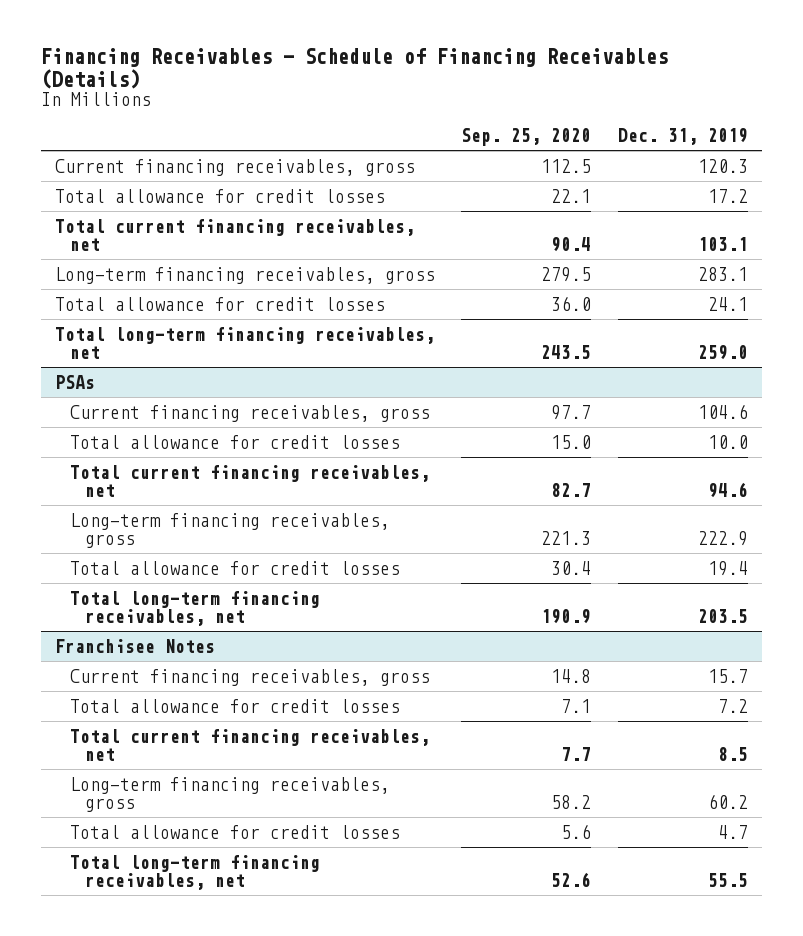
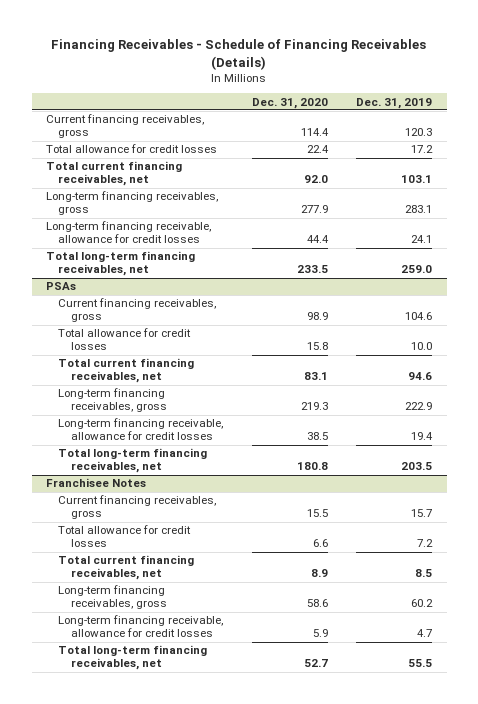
- | Sep. 25, 2020 | Dec. 31, 2019
+ | Dec. 31, 2020 | Dec. 31, 2019
- Total allowance for credit losses | 36.0 | 24.1
+ Long-term financing receivable, allowance for credit losses | 44.4 | 24.1
@ PSAs
- Total allowance for credit losses | 30.4 | 19.4
+ Long-term financing receivable, allowance for credit losses | 38.5 | 19.4
@ Franchisee Notes
- Total allowance for credit losses | 5.6 | 4.7
+ Long-term financing receivable, allowance for credit losses | 5.9 | 4.7

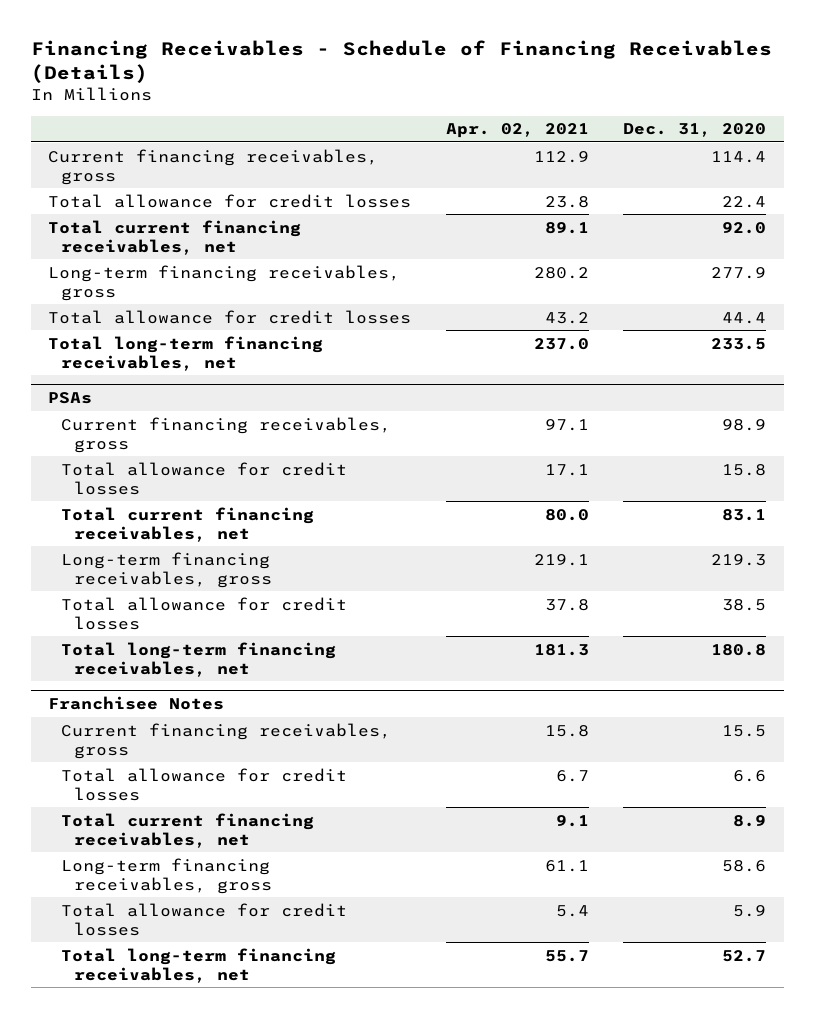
- | Dec. 31, 2020 | Dec. 31, 2019
+ | Apr. 02, 2021 | Dec. 31, 2020
- Long-term financing receivable, allowance for credit losses | 44.4 | 24.1
+ Total allowance for credit losses | 43.2 | 44.4
@ PSAs
- Long-term financing receivable, allowance for credit losses | 38.5 | 19.4
+ Total allowance for credit losses | 37.8 | 38.5
@ Franchisee Notes
- Long-term financing receivable, allowance for credit losses | 5.9 | 4.7
+ Total allowance for credit losses | 5.4 | 5.9

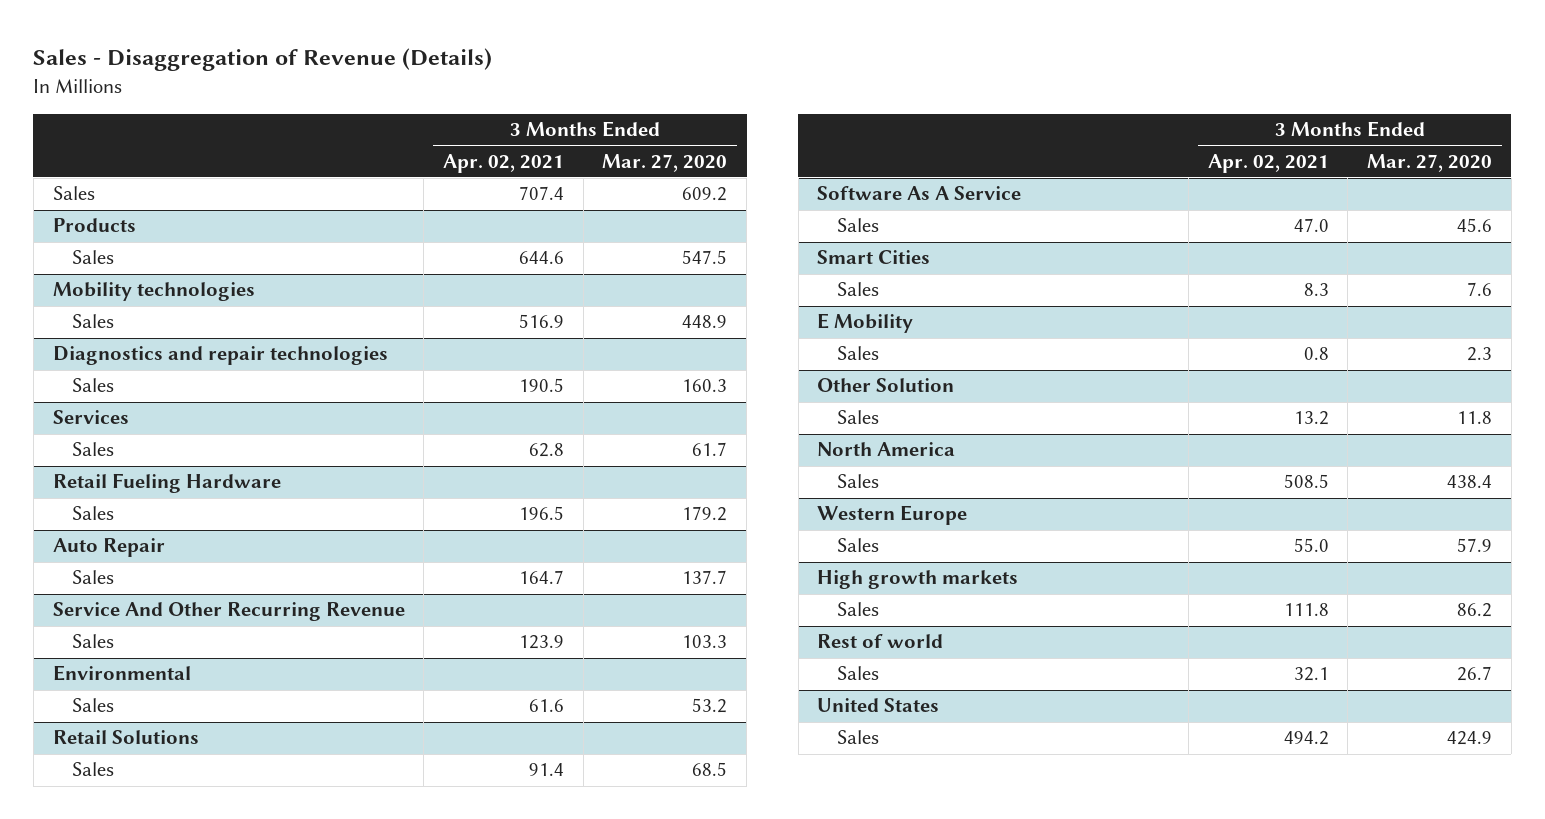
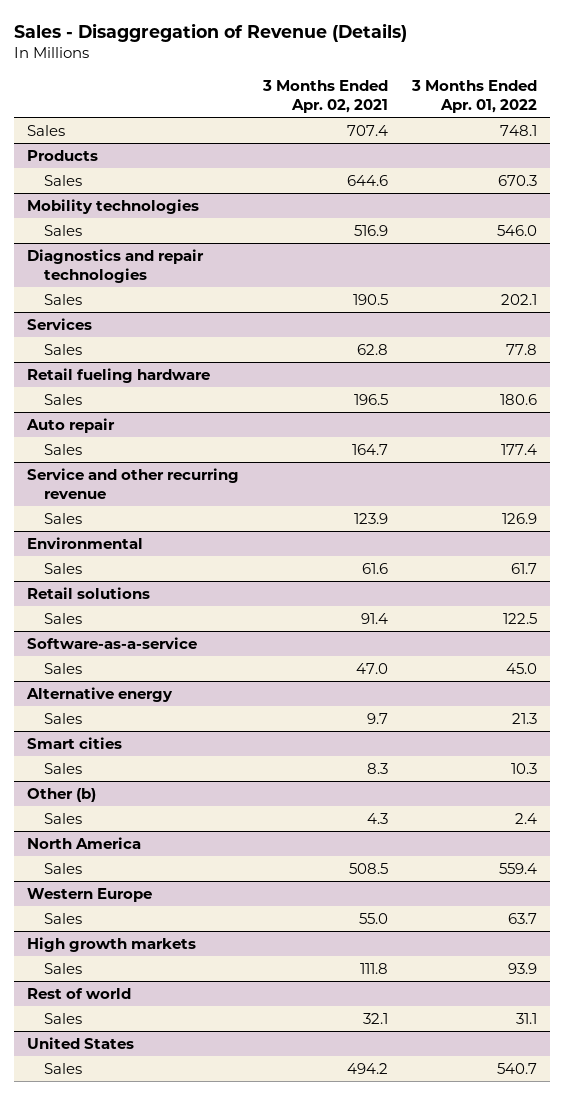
- | 3 Months Ended Apr. 02, 2021 | 3 Months Ended Mar. 27, 2020
+ | 3 Months Ended Apr. 02, 2021 | 3 Months Ended Apr. 01, 2022
- Retail Fueling Hardware
+ Retail fueling hardware
- Auto Repair
+ Auto repair
- Service And Other Recurring Revenue
+ Service and other recurring revenue
- Retail Solutions
+ Retail solutions
- Software As A Service
+ Software-as-a-service
- Smart Cities
+ Alternative energy
+ Sales | 9.7 | 21.3
+ Smart cities
- E Mobility
- Sales | 0.8 | 2.3
- Other Solution
- Sales | 13.2 | 11.8
+ Other (b)
+ Sales | 4.3 | 2.4

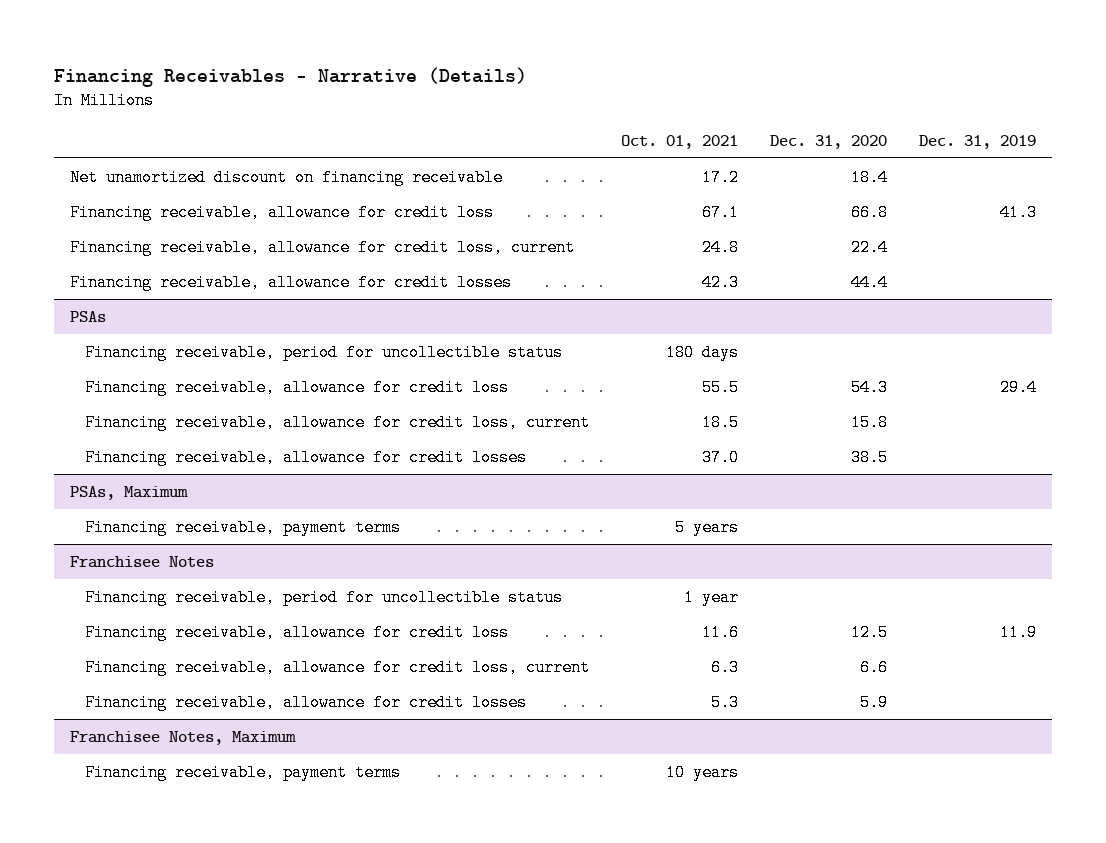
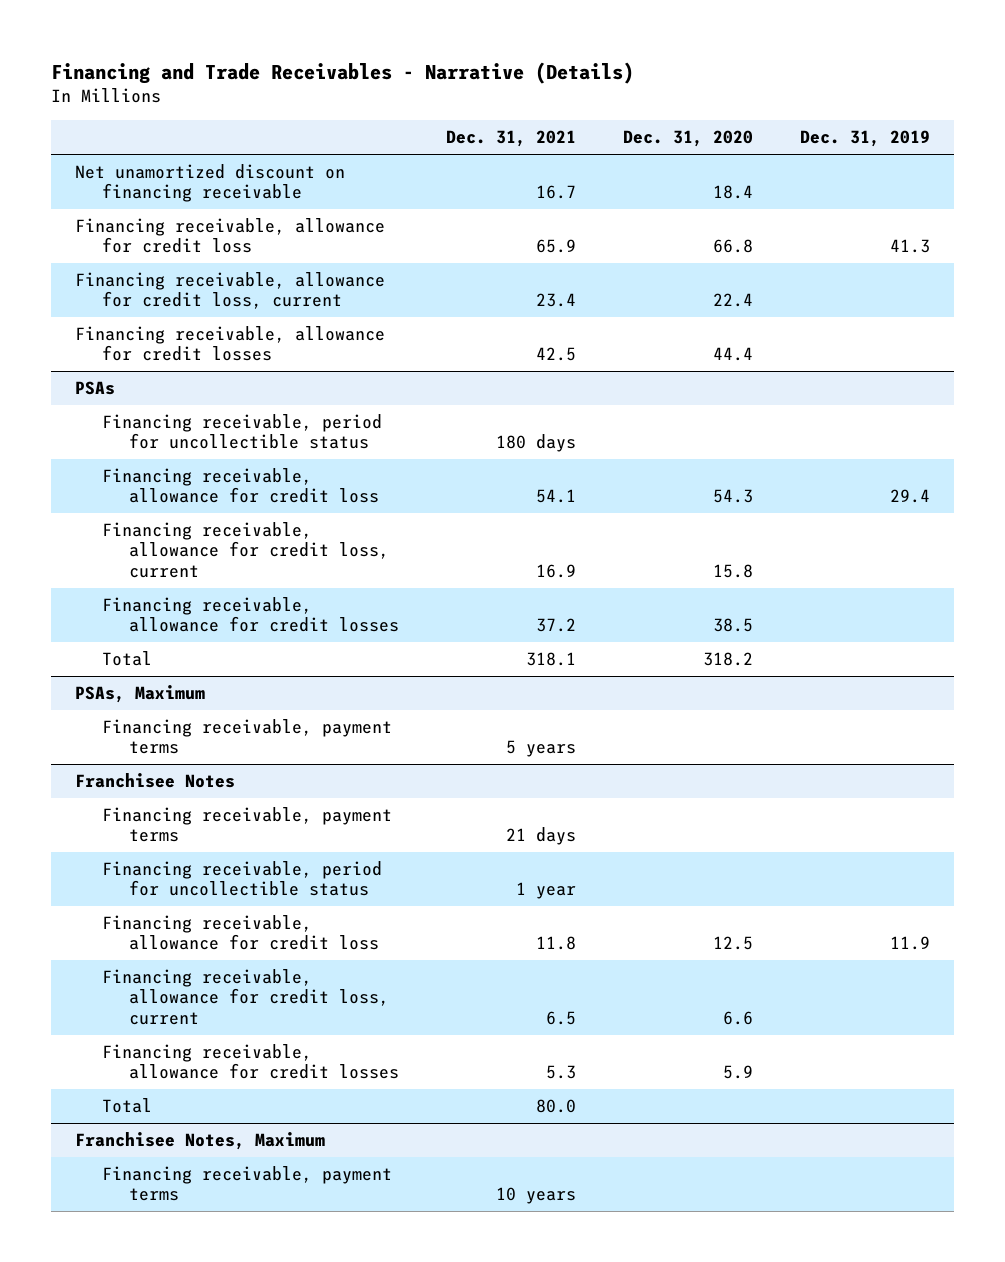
- Financing Receivables - Narrative (Details)
+ Financing and Trade Receivables - Narrative (Details)
- | Oct. 01, 2021 | Dec. 31, 2020 | Dec. 31, 2019
+ | Dec. 31, 2021 | Dec. 31, 2020 | Dec. 31, 2019
@ PSAs
+ Total | 318.1 | 318.2 |
@ Franchisee Notes
+ Financing receivable, payment terms | 21 days | |
+ Total | 80.0 | |

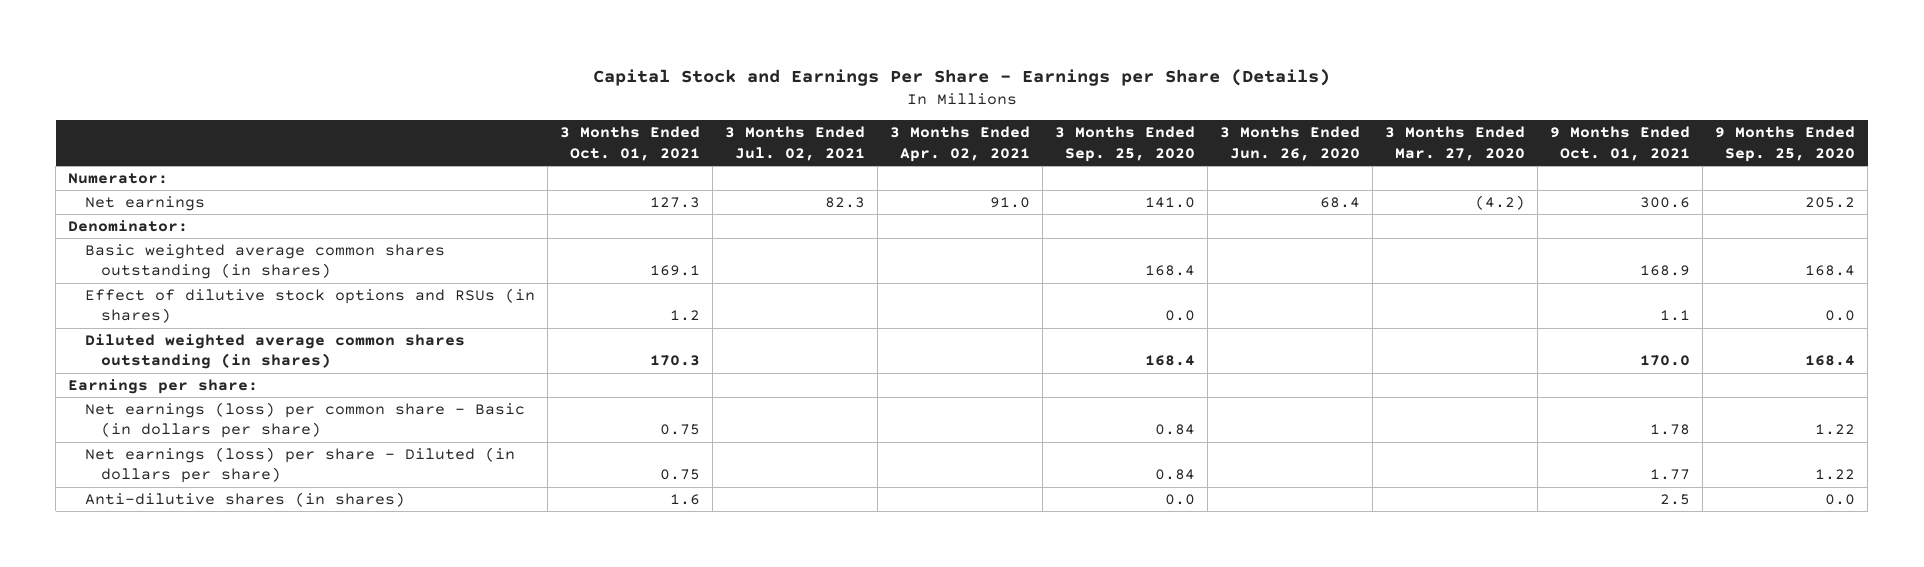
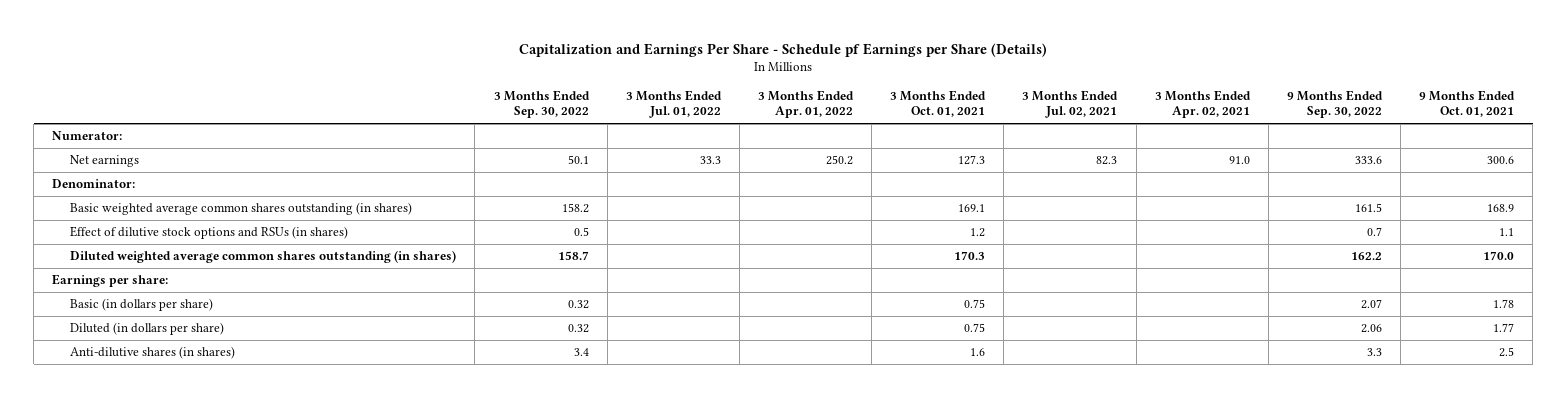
- Capital Stock and Earnings Per Share - Earnings per Share (Details)
+ Capitalization and Earnings Per Share - Schedule pf Earnings per Share (Details)
- | 3 Months Ended Oct. 01, 2021 | 3 Months Ended Jul. 02, 2021 | 3 Months Ended Apr. 02, 2021 | 3 Months Ended Sep. 25, 2020 | 3 Months Ended Jun. 26, 2020 | 3 Months Ended Mar. 27, 2020 | 9 Months Ended Oct. 01, 2021 | 9 Months Ended Sep. 25, 2020
+ | 3 Months Ended Sep. 30, 2022 | 3 Months Ended Jul. 01, 2022 | 3 Months Ended Apr. 01, 2022 | 3 Months Ended Oct. 01, 2021 | 3 Months Ended Jul. 02, 2021 | 3 Months Ended Apr. 02, 2021 | 9 Months Ended Sep. 30, 2022 | 9 Months Ended Oct. 01, 2021
- Net earnings (loss) per common share - Basic (in dollars per share) | 0.75 | | | 0.84 | | | 1.78 | 1.22
- Net earnings (loss) per share - Diluted (in dollars per share) | 0.75 | | | 0.84 | | | 1.77 | 1.22
+ Basic (in dollars per share) | 0.32 | | | 0.75 | | | 2.07 | 1.78
+ Diluted (in dollars per share) | 0.32 | | | 0.75 | | | 2.06 | 1.77

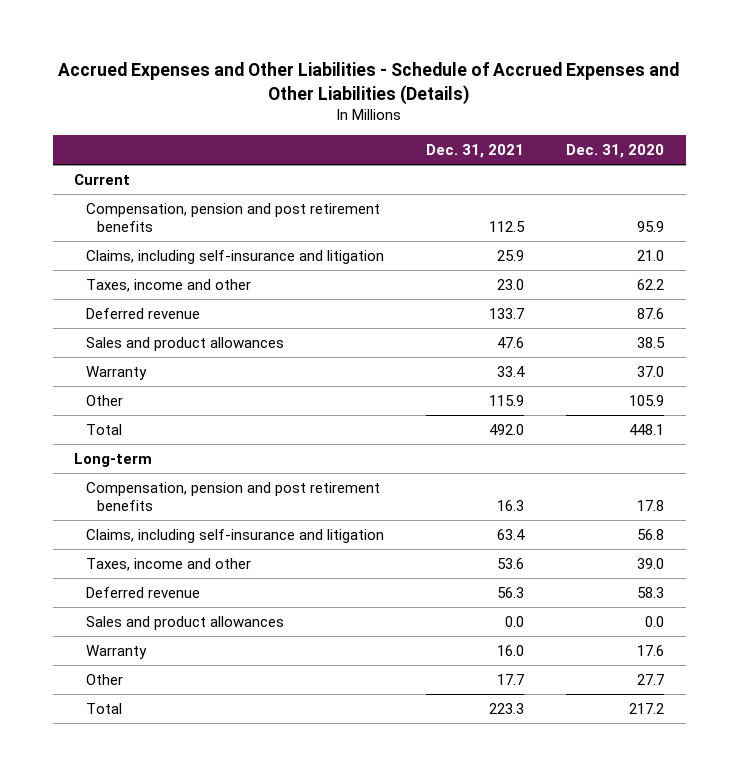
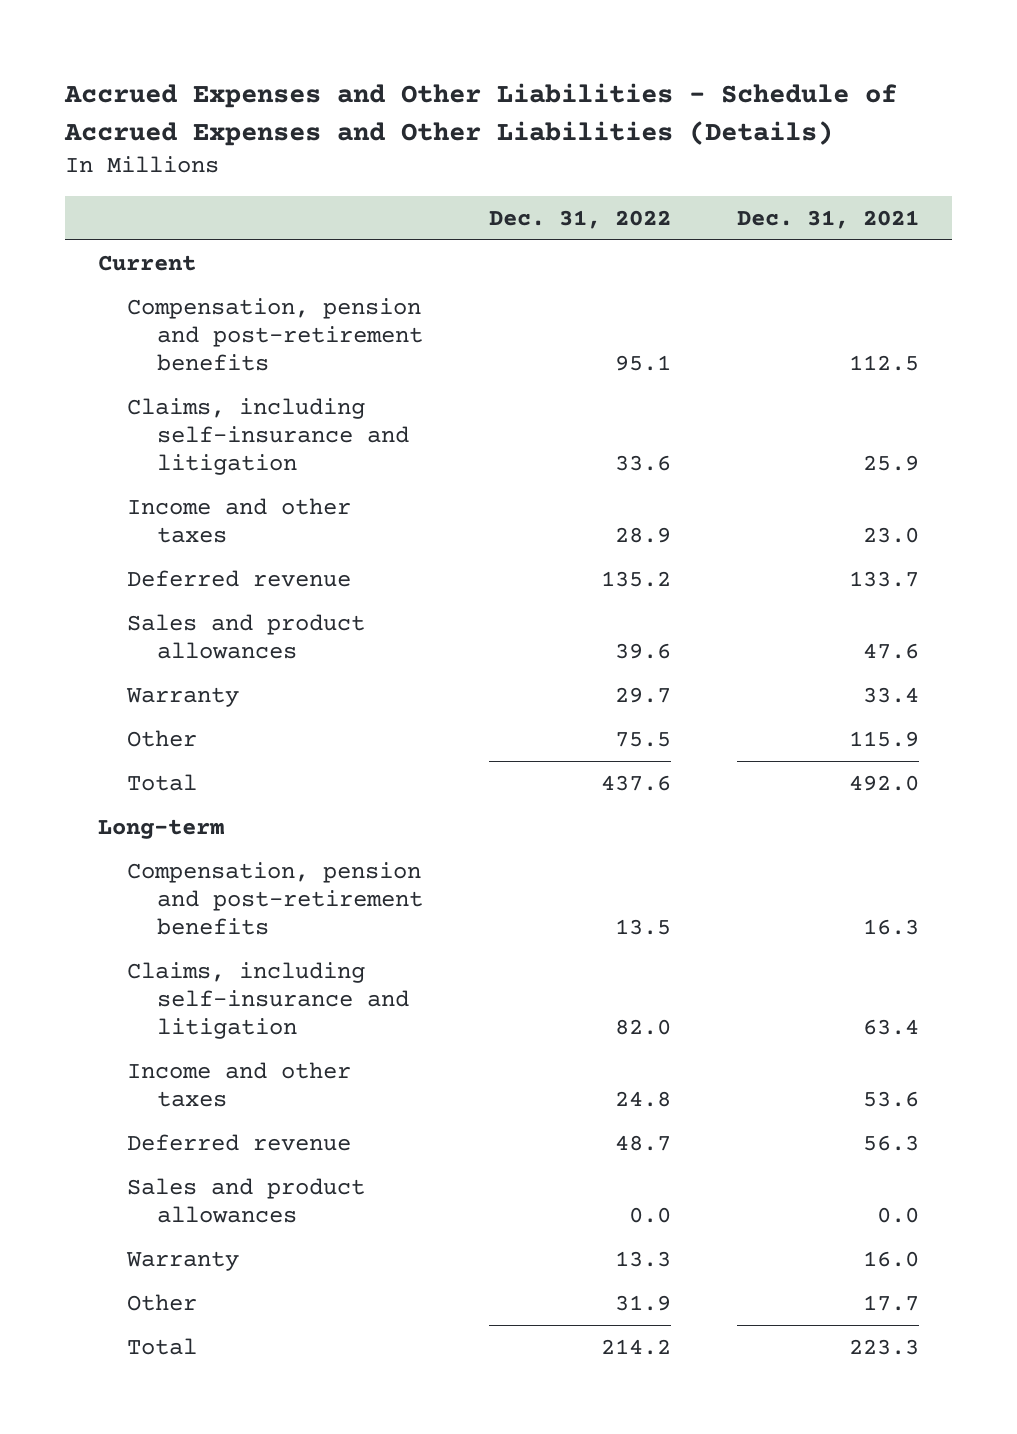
- | Dec. 31, 2021 | Dec. 31, 2020
+ | Dec. 31, 2022 | Dec. 31, 2021
- Compensation, pension and post retirement benefits | 112.5 | 95.9
+ Compensation, pension and post-retirement benefits | 95.1 | 112.5
- Taxes, income and other | 23.0 | 62.2
+ Income and other taxes | 28.9 | 23.0
- Compensation, pension and post retirement benefits | 16.3 | 17.8
+ Compensation, pension and post-retirement benefits | 13.5 | 16.3
- Taxes, income and other | 53.6 | 39.0
+ Income and other taxes | 24.8 | 53.6

